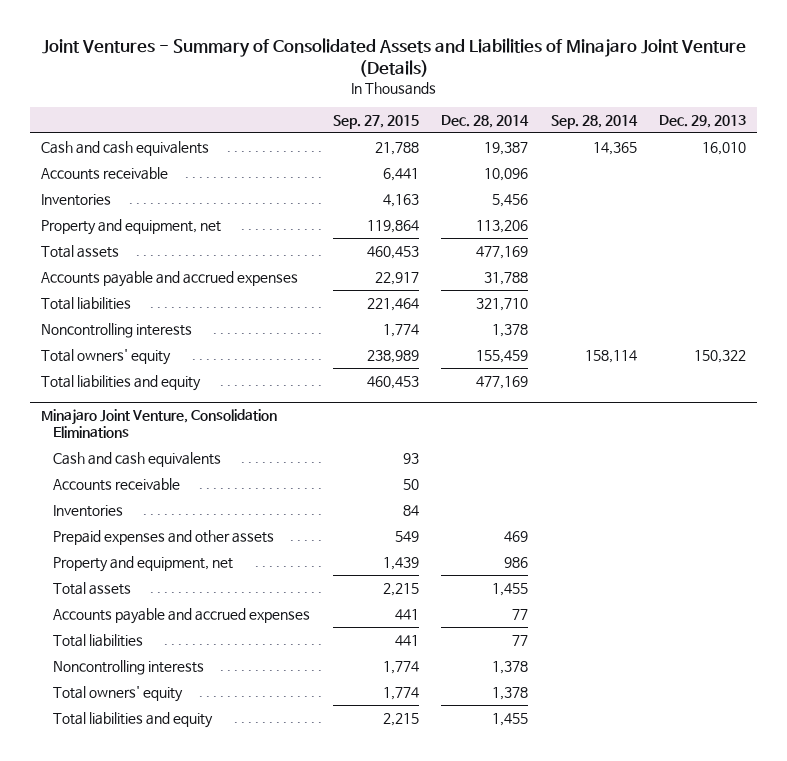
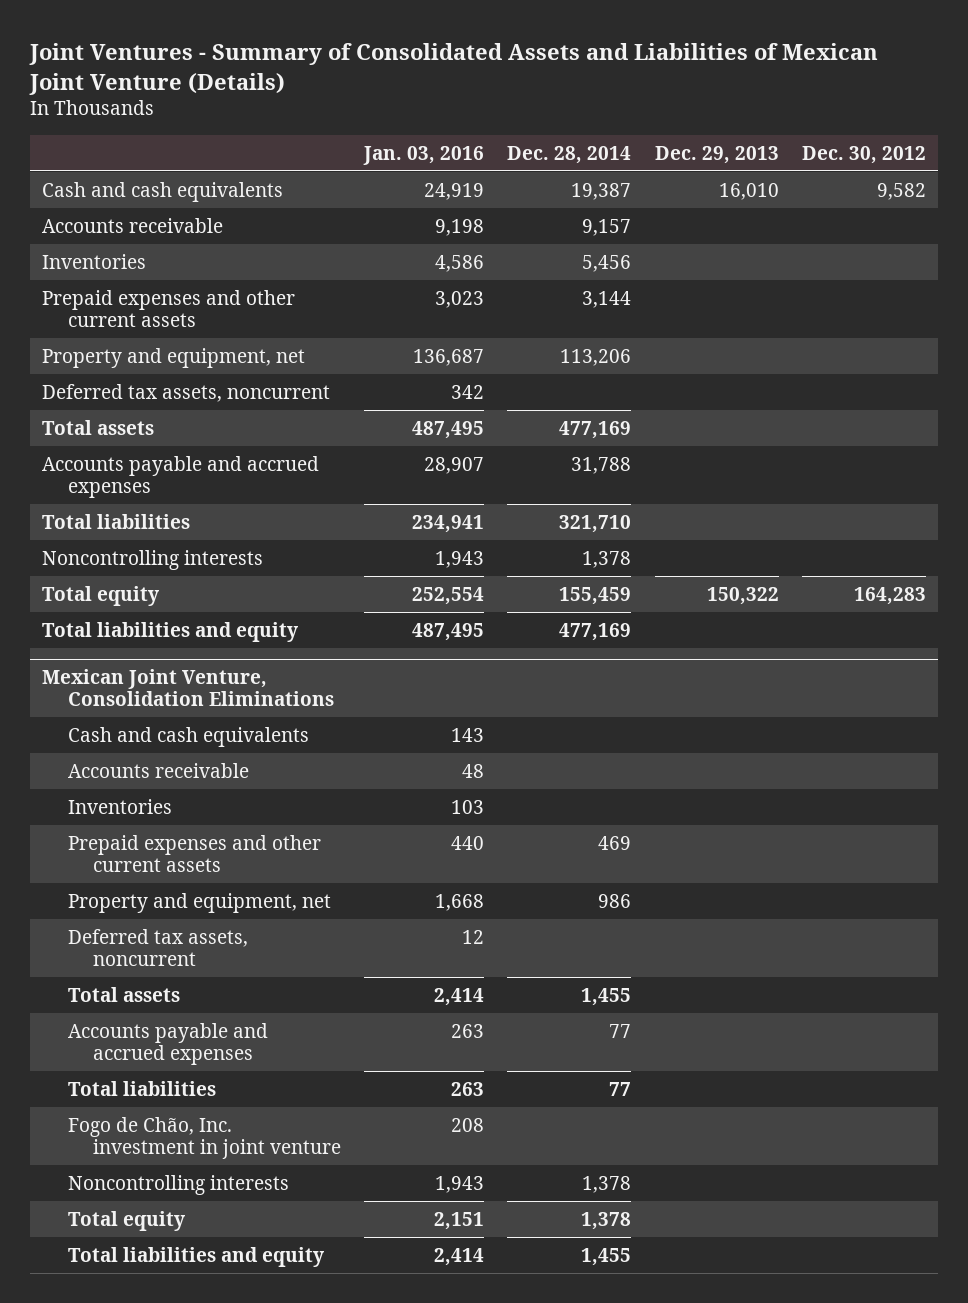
- Joint Ventures - Summary of Consolidated Assets and Liabilities of Minajaro Joint Venture (Details)
+ Joint Ventures - Summary of Consolidated Assets and Liabilities of Mexican Joint Venture (Details)
- | Sep. 27, 2015 | Dec. 28, 2014 | Sep. 28, 2014 | Dec. 29, 2013
+ | Jan. 03, 2016 | Dec. 28, 2014 | Dec. 29, 2013 | Dec. 30, 2012
- Accounts receivable | 6,441 | 10,096 | |
+ Accounts receivable | 9,198 | 9,157 | |
+ Prepaid expenses and other current assets | 3,023 | 3,144 | |
+ Deferred tax assets, noncurrent | 342 | | |
- Total owners' equity | 238,989 | 155,459 | 158,114 | 150,322
+ Total equity | 252,554 | 155,459 | 150,322 | 164,283
- Minajaro Joint Venture, Consolidation Eliminations
+ Mexican Joint Venture, Consolidation Eliminations
- Prepaid expenses and other assets | 549 | 469 | |
+ Prepaid expenses and other current assets | 440 | 469 | |
+ Deferred tax assets, noncurrent | 12 | | |
+ Fogo de Chão, Inc. investment in joint venture | 208 | | |
- Total owners' equity | 1,774 | 1,378 | |
+ Total equity | 2,151 | 1,378 | |

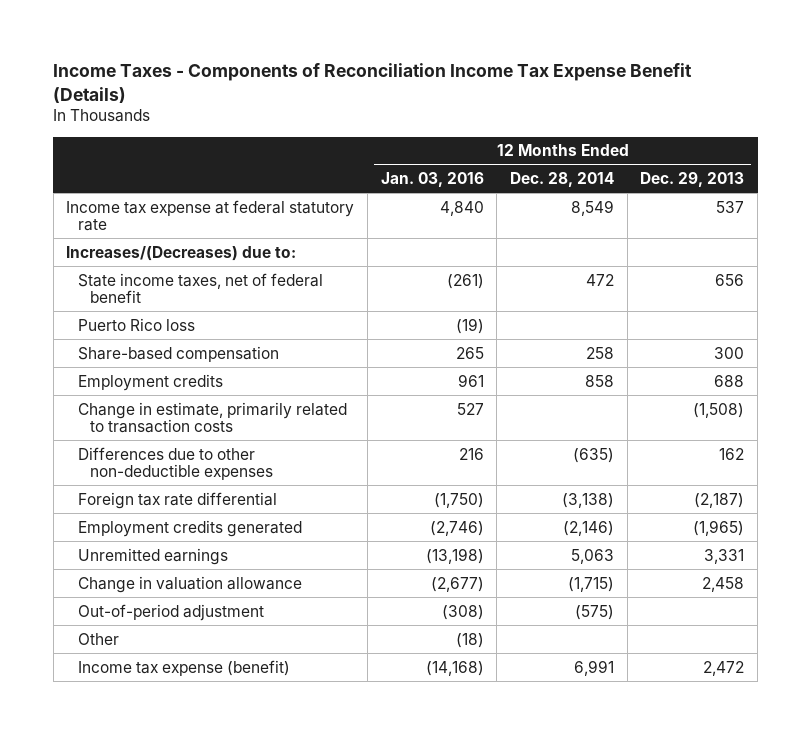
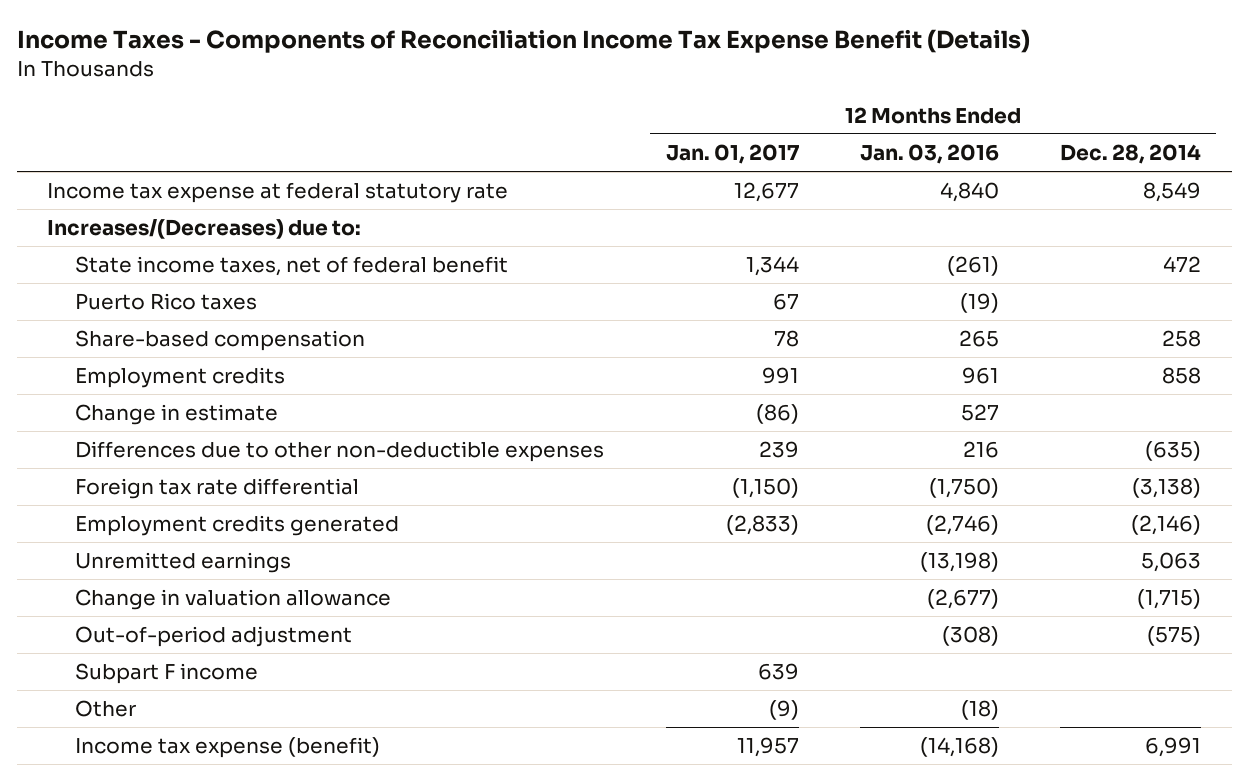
- | 12 Months Ended Jan. 03, 2016 | 12 Months Ended Dec. 28, 2014 | 12 Months Ended Dec. 29, 2013
+ | 12 Months Ended Jan. 01, 2017 | 12 Months Ended Jan. 03, 2016 | 12 Months Ended Dec. 28, 2014
- Puerto Rico loss | (19) | |
+ Puerto Rico taxes | 67 | (19) |
- Change in estimate, primarily related to transaction costs | 527 | | (1,508)
+ Change in estimate | (86) | 527 |
+ Subpart F income | 639 | |

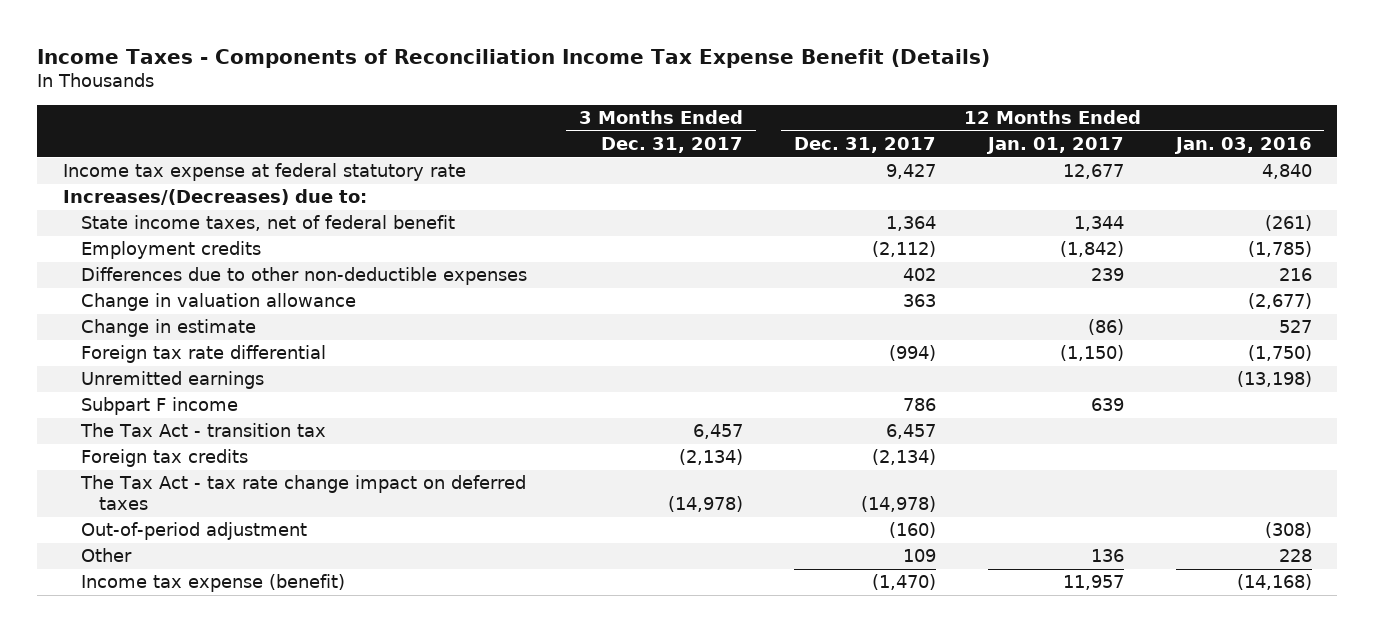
- | 12 Months Ended Jan. 01, 2017 | 12 Months Ended Jan. 03, 2016 | 12 Months Ended Dec. 28, 2014
+ | 3 Months Ended Dec. 31, 2017 | 12 Months Ended Dec. 31, 2017 | 12 Months Ended Jan. 01, 2017 | 12 Months Ended Jan. 03, 2016
- Puerto Rico taxes | 67 | (19) |
- Share-based compensation | 78 | 265 | 258
- Employment credits | 991 | 961 | 858
+ Employment credits | | (2,112) | (1,842) | (1,785)
moved up: Change in valuation allowance | | 363 | | (2,677)
moved down: Change in estimate | | | (86) | 527
- Employment credits generated | (2,833) | (2,746) | (2,146)
- Other | (9) | (18) |
+ The Tax Act - transition tax | 6,457 | 6,457 | |
+ Foreign tax credits | (2,134) | (2,134) | |
+ The Tax Act - tax rate change impact on deferred taxes | (14,978) | (14,978) | |
moved down: Out-of-period adjustment | | (160) | | (308)
+ Other | | 109 | 136 | 228

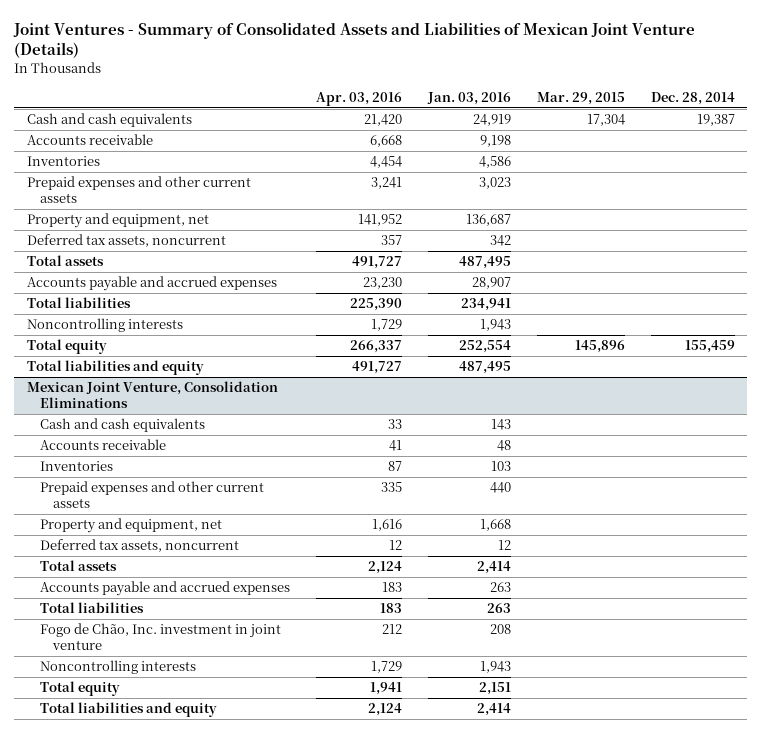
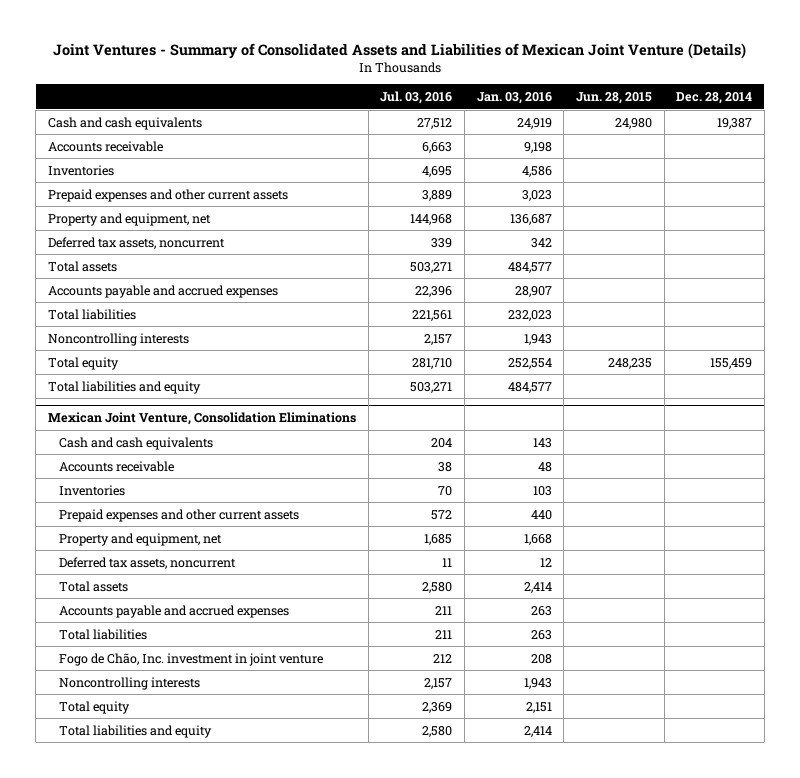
- | Apr. 03, 2016 | Jan. 03, 2016 | Mar. 29, 2015 | Dec. 28, 2014
+ | Jul. 03, 2016 | Jan. 03, 2016 | Jun. 28, 2015 | Dec. 28, 2014
- Total assets | 491,727 | 487,495 | |
+ Total assets | 503,271 | 484,577 | |
- Total liabilities | 225,390 | 234,941 | |
+ Total liabilities | 221,561 | 232,023 | |
- Total liabilities and equity | 491,727 | 487,495 | |
+ Total liabilities and equity | 503,271 | 484,577 | |

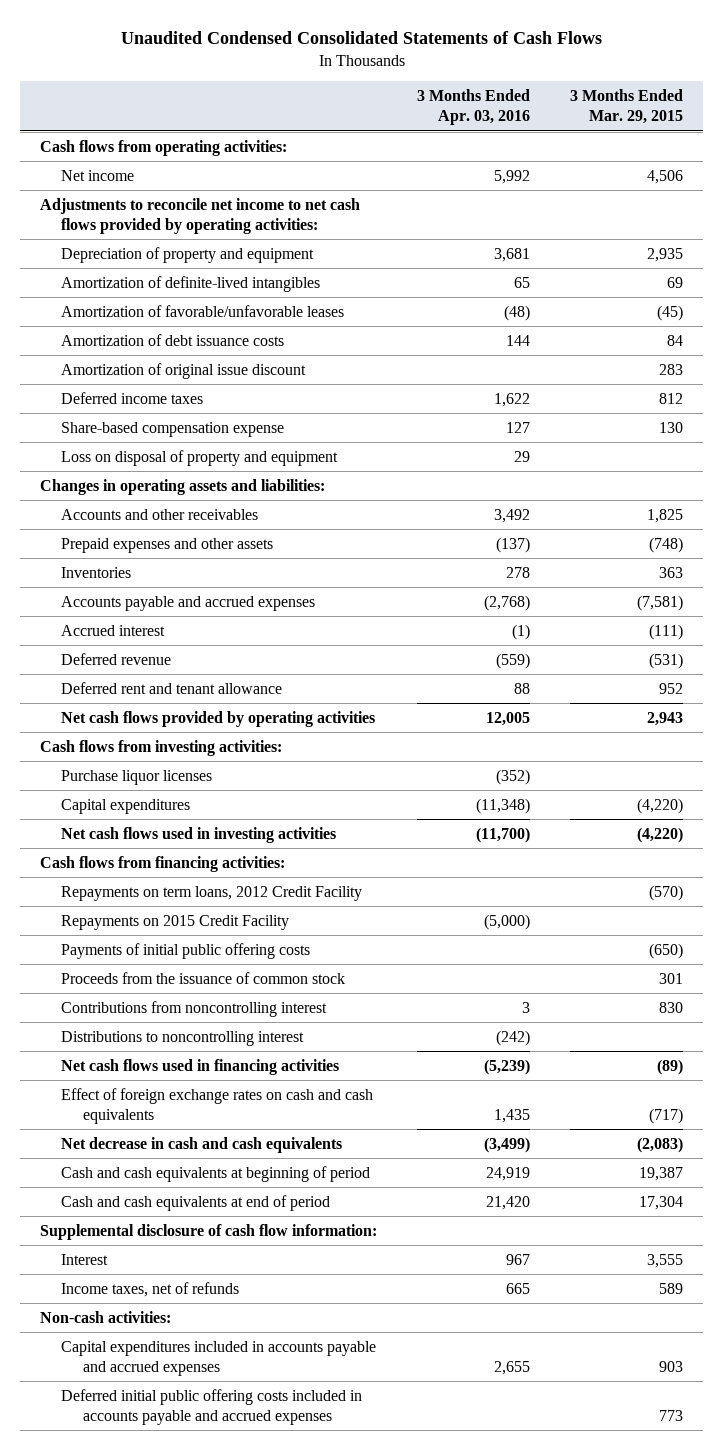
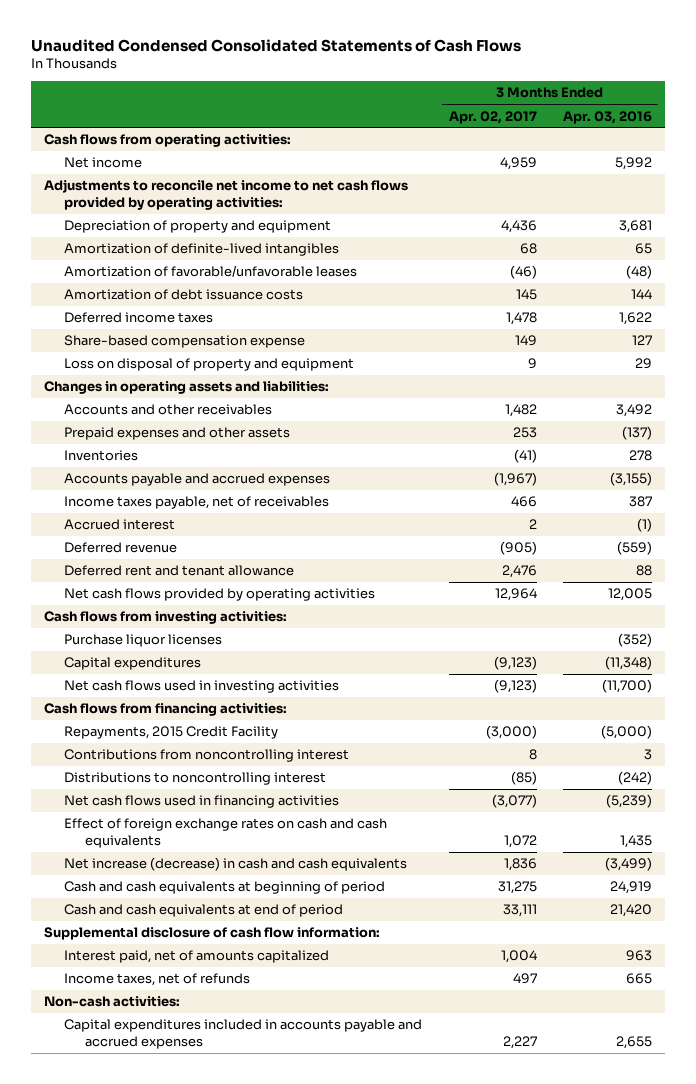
- | 3 Months Ended Apr. 03, 2016 | 3 Months Ended Mar. 29, 2015
+ | 3 Months Ended Apr. 02, 2017 | 3 Months Ended Apr. 03, 2016
- Amortization of original issue discount | | 283
- Accounts payable and accrued expenses | (2,768) | (7,581)
+ Accounts payable and accrued expenses | (1,967) | (3,155)
+ Income taxes payable, net of receivables | 466 | 387
- Repayments on term loans, 2012 Credit Facility | | (570)
- Repayments on 2015 Credit Facility | (5,000) |
- Payments of initial public offering costs | | (650)
- Proceeds from the issuance of common stock | | 301
+ Repayments, 2015 Credit Facility | (3,000) | (5,000)
- Net decrease in cash and cash equivalents | (3,499) | (2,083)
+ Net increase (decrease) in cash and cash equivalents | 1,836 | (3,499)
- Interest | 967 | 3,555
+ Interest paid, net of amounts capitalized | 1,004 | 963
- Deferred initial public offering costs included in accounts payable and accrued expenses | | 773

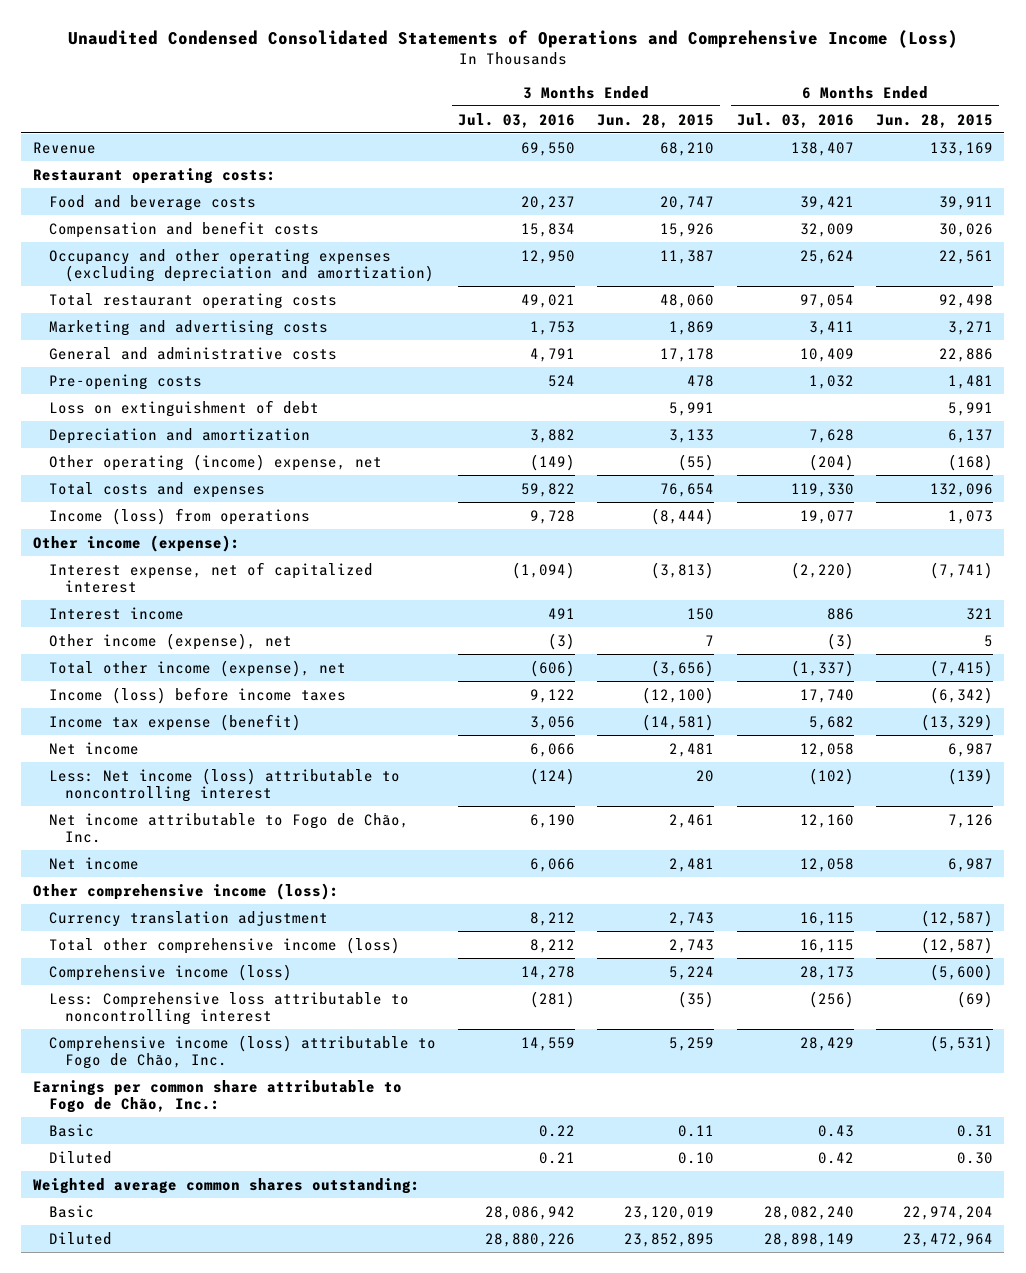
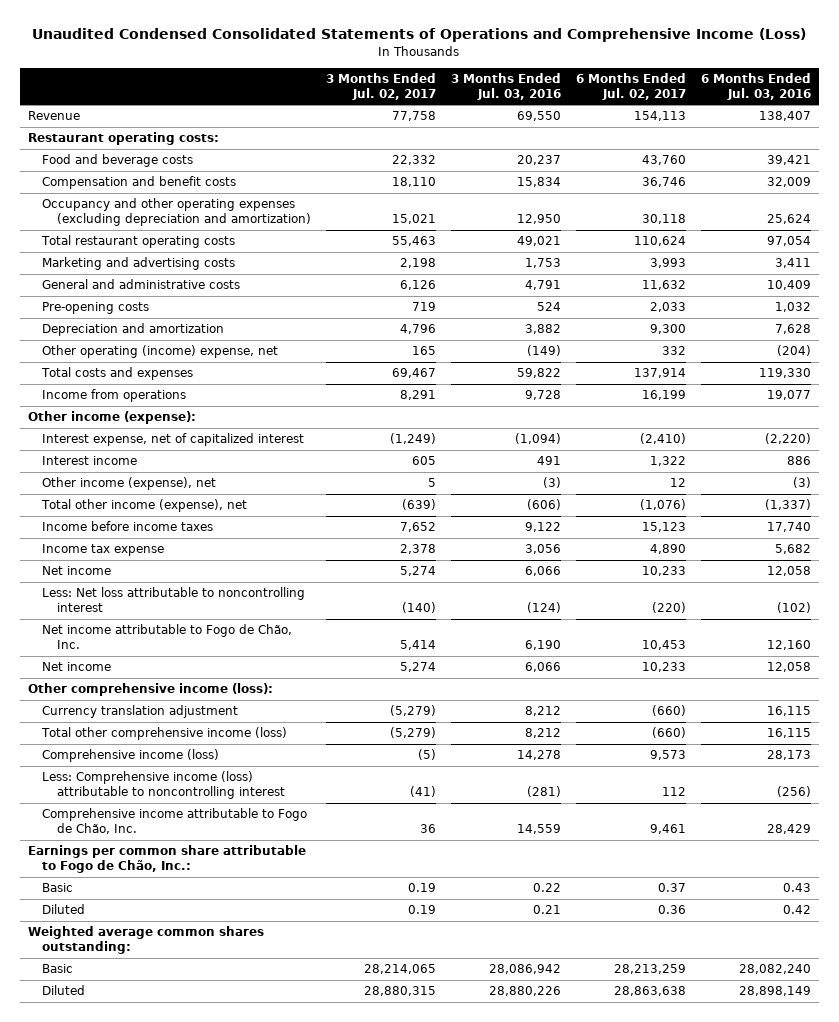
- | 3 Months Ended Jul. 03, 2016 | 3 Months Ended Jun. 28, 2015 | 6 Months Ended Jul. 03, 2016 | 6 Months Ended Jun. 28, 2015
+ | 3 Months Ended Jul. 02, 2017 | 3 Months Ended Jul. 03, 2016 | 6 Months Ended Jul. 02, 2017 | 6 Months Ended Jul. 03, 2016
- Loss on extinguishment of debt | | 5,991 | | 5,991
- Income (loss) from operations | 9,728 | (8,444) | 19,077 | 1,073
+ Income from operations | 8,291 | 9,728 | 16,199 | 19,077
- Income (loss) before income taxes | 9,122 | (12,100) | 17,740 | (6,342)
- Income tax expense (benefit) | 3,056 | (14,581) | 5,682 | (13,329)
+ Income before income taxes | 7,652 | 9,122 | 15,123 | 17,740
+ Income tax expense | 2,378 | 3,056 | 4,890 | 5,682
- Less: Net income (loss) attributable to noncontrolling interest | (124) | 20 | (102) | (139)
+ Less: Net loss attributable to noncontrolling interest | (140) | (124) | (220) | (102)
- Less: Comprehensive loss attributable to noncontrolling interest | (281) | (35) | (256) | (69)
- Comprehensive income (loss) attributable to Fogo de Chão, Inc. | 14,559 | 5,259 | 28,429 | (5,531)
+ Less: Comprehensive income (loss) attributable to noncontrolling interest | (41) | (281) | 112 | (256)
+ Comprehensive income attributable to Fogo de Chão, Inc. | 36 | 14,559 | 9,461 | 28,429

